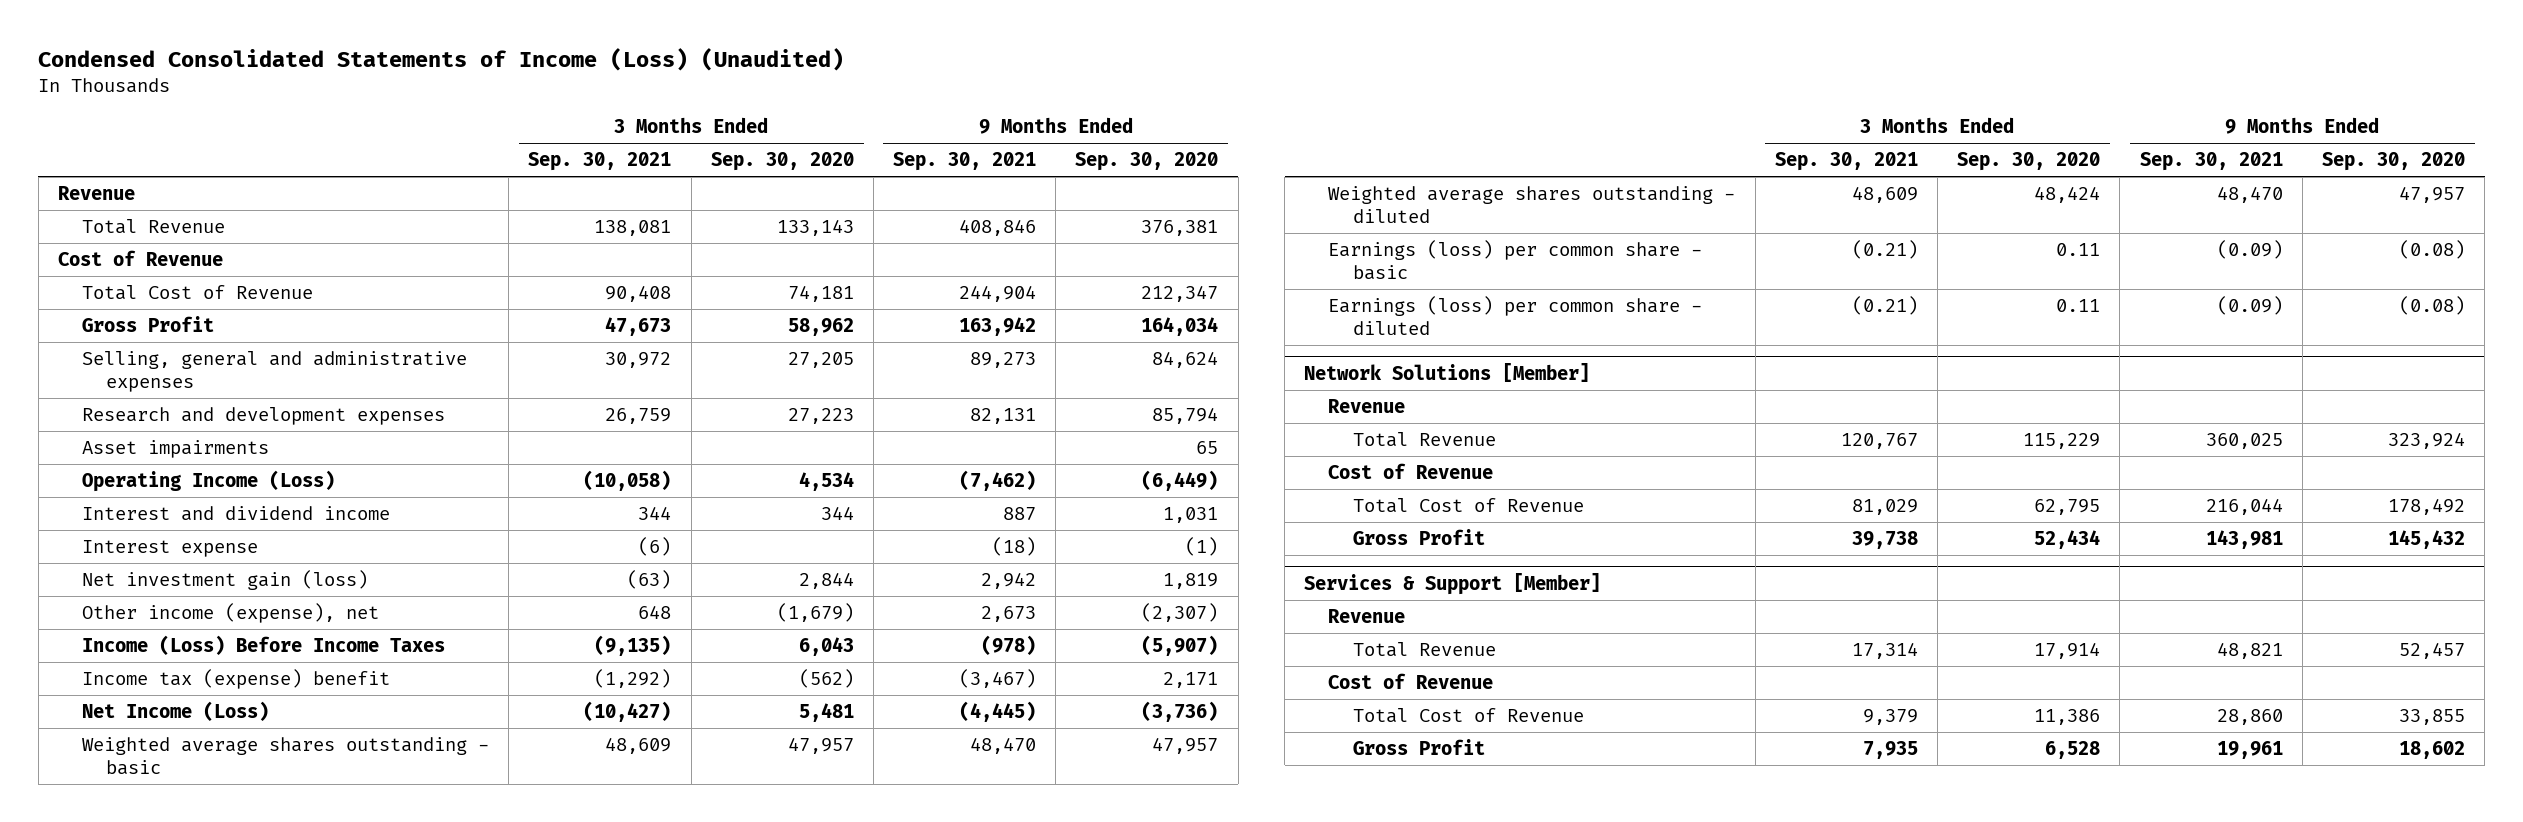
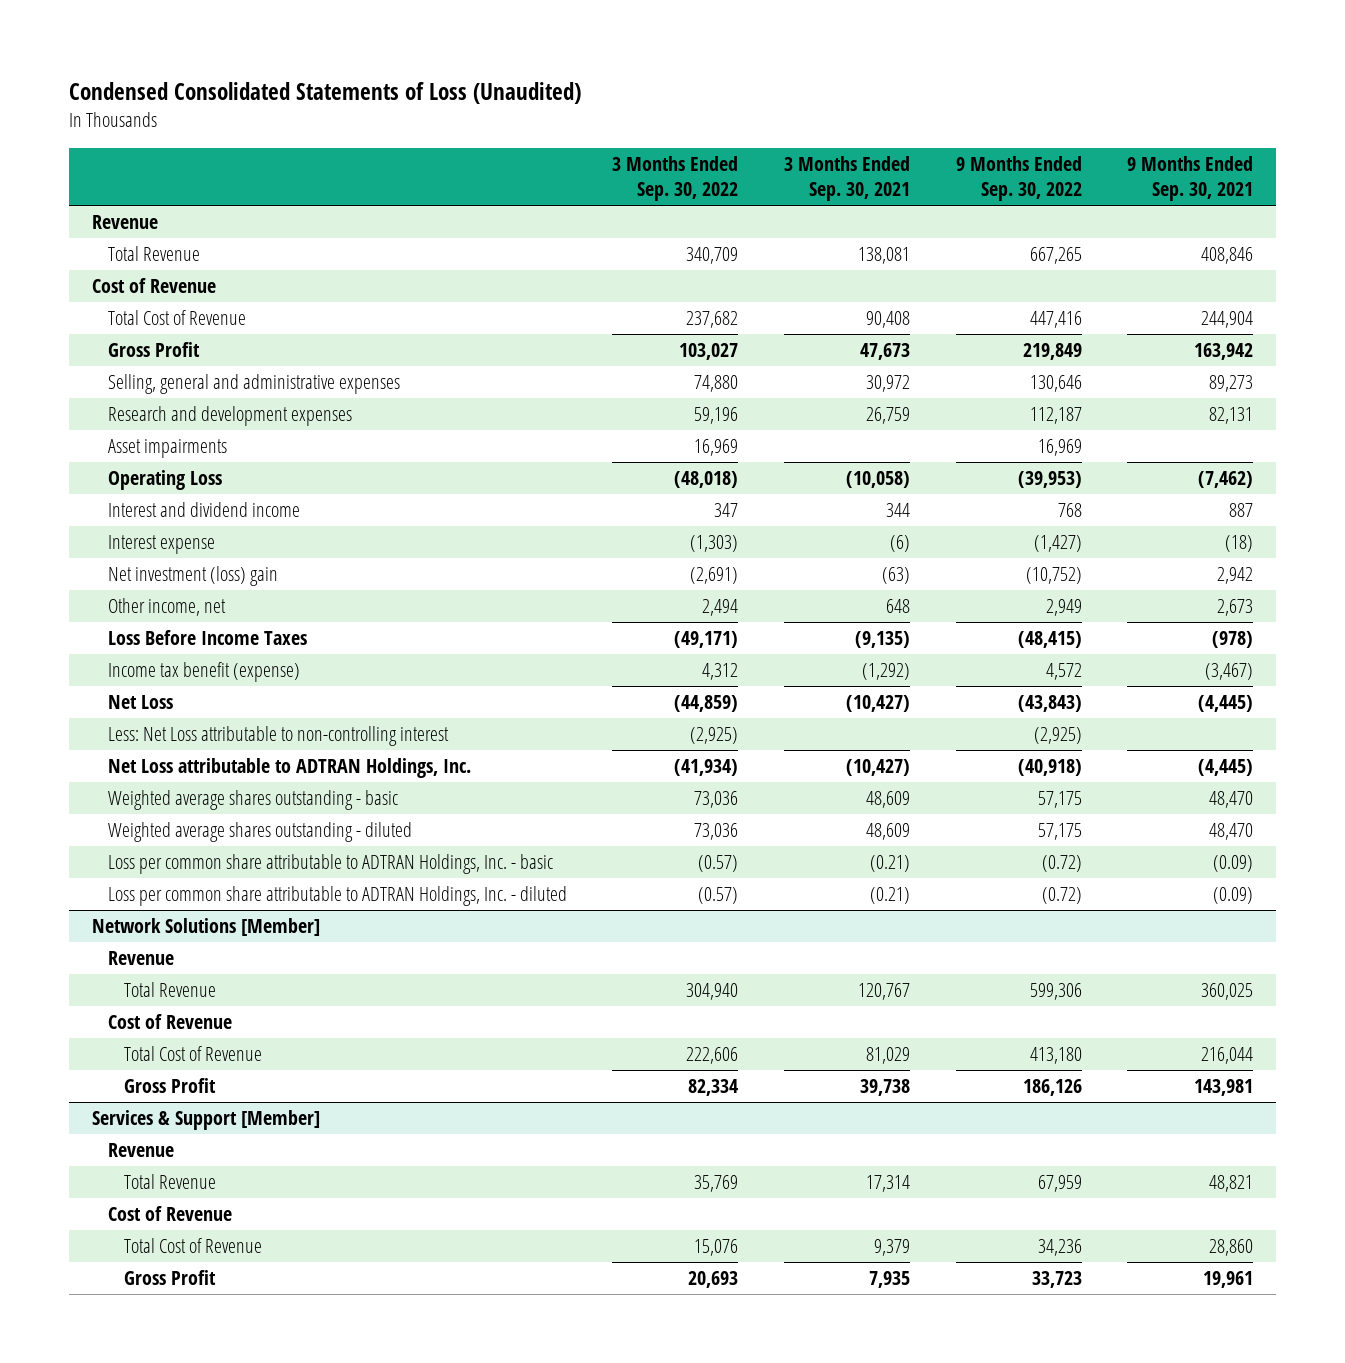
- Condensed Consolidated Statements of Income (Loss) (Unaudited)
+ Condensed Consolidated Statements of Loss (Unaudited)
- | 3 Months Ended Sep. 30, 2021 | 3 Months Ended Sep. 30, 2020 | 9 Months Ended Sep. 30, 2021 | 9 Months Ended Sep. 30, 2020
+ | 3 Months Ended Sep. 30, 2022 | 3 Months Ended Sep. 30, 2021 | 9 Months Ended Sep. 30, 2022 | 9 Months Ended Sep. 30, 2021
- Operating Income (Loss) | (10,058) | 4,534 | (7,462) | (6,449)
+ Operating Loss | (48,018) | (10,058) | (39,953) | (7,462)
- Net investment gain (loss) | (63) | 2,844 | 2,942 | 1,819
- Other income (expense), net | 648 | (1,679) | 2,673 | (2,307)
- Income (Loss) Before Income Taxes | (9,135) | 6,043 | (978) | (5,907)
- Income tax (expense) benefit | (1,292) | (562) | (3,467) | 2,171
- Net Income (Loss) | (10,427) | 5,481 | (4,445) | (3,736)
+ Net investment (loss) gain | (2,691) | (63) | (10,752) | 2,942
+ Other income, net | 2,494 | 648 | 2,949 | 2,673
+ Loss Before Income Taxes | (49,171) | (9,135) | (48,415) | (978)
+ Income tax benefit (expense) | 4,312 | (1,292) | 4,572 | (3,467)
+ Net Loss | (44,859) | (10,427) | (43,843) | (4,445)
+ Less: Net Loss attributable to non-controlling interest | (2,925) | | (2,925) |
+ Net Loss attributable to ADTRAN Holdings, Inc. | (41,934) | (10,427) | (40,918) | (4,445)
- Earnings (loss) per common share - basic | (0.21) | 0.11 | (0.09) | (0.08)
- Earnings (loss) per common share - diluted | (0.21) | 0.11 | (0.09) | (0.08)
+ Loss per common share attributable to ADTRAN Holdings, Inc. - basic | (0.57) | (0.21) | (0.72) | (0.09)
+ Loss per common share attributable to ADTRAN Holdings, Inc. - diluted | (0.57) | (0.21) | (0.72) | (0.09)

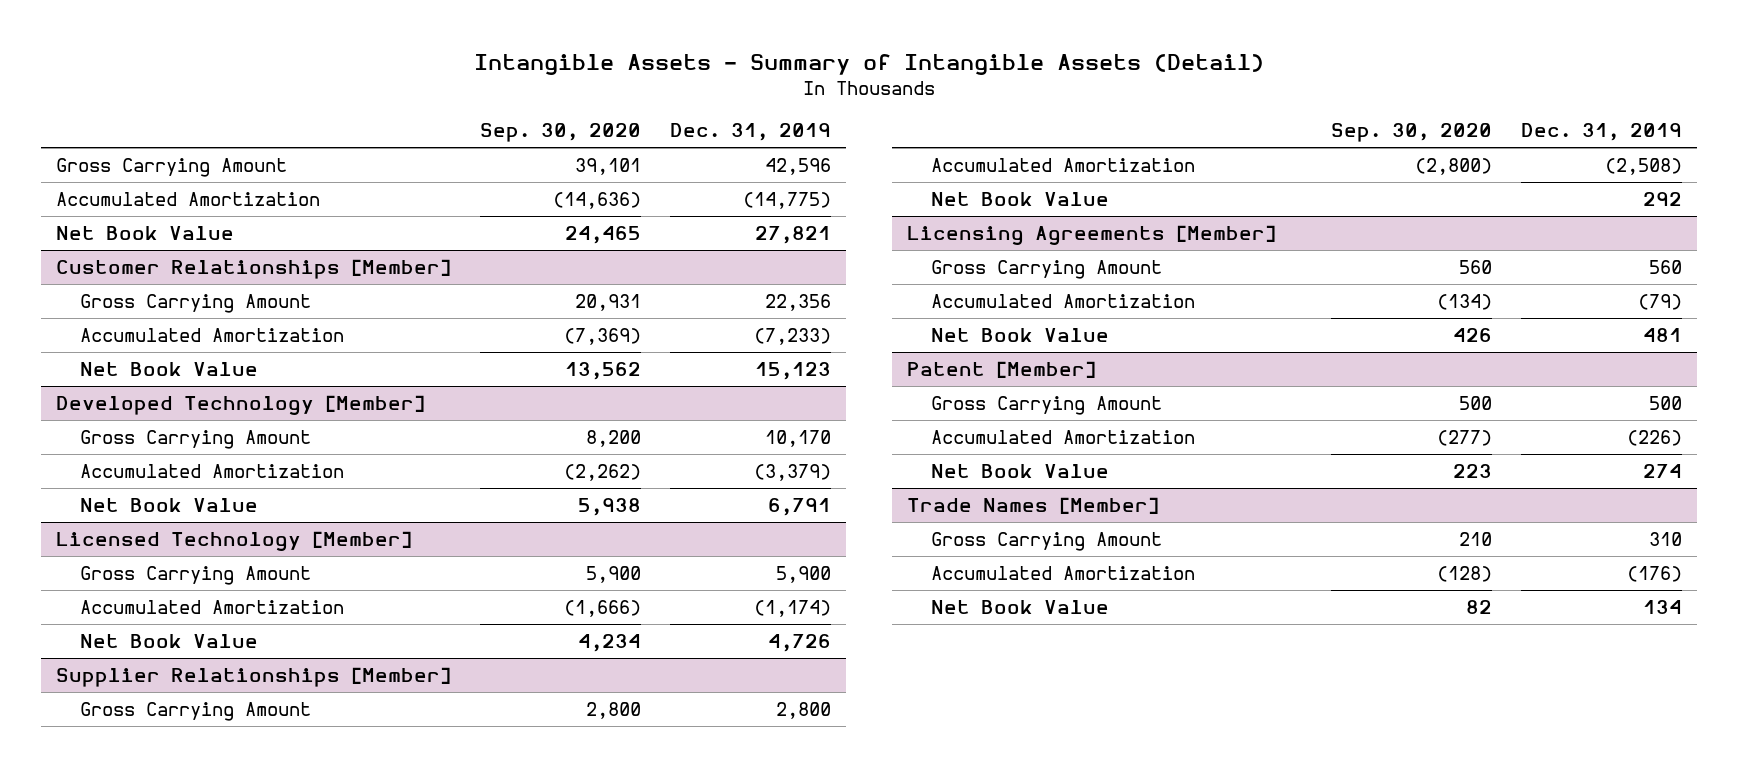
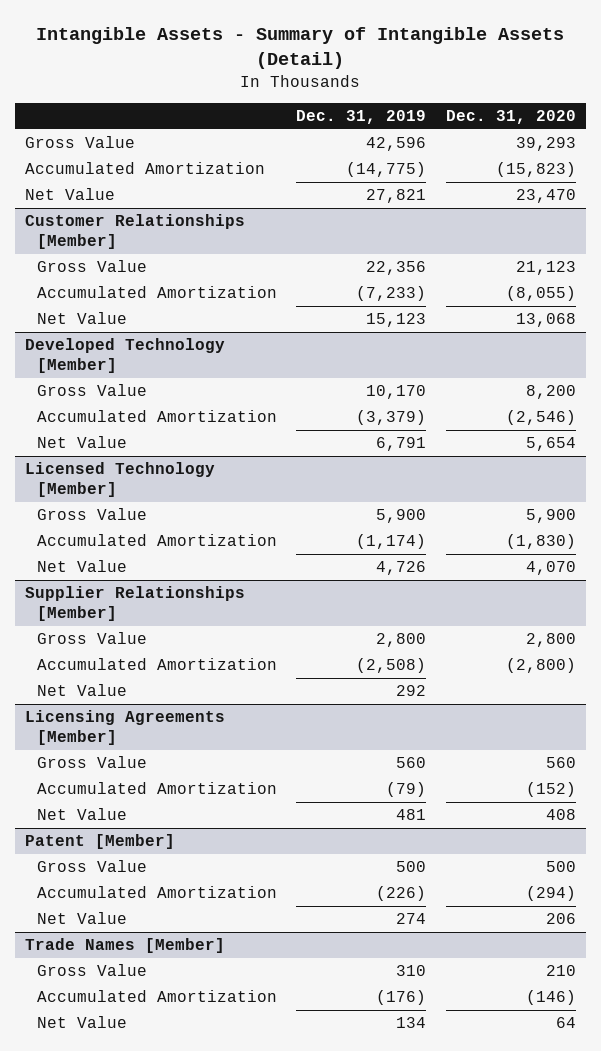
- | Sep. 30, 2020 | Dec. 31, 2019
+ | Dec. 31, 2019 | Dec. 31, 2020
- Gross Carrying Amount | 39,101 | 42,596
+ Gross Value | 42,596 | 39,293
- Net Book Value | 24,465 | 27,821
+ Net Value | 27,821 | 23,470
@ Customer Relationships [Member]
- Gross Carrying Amount | 20,931 | 22,356
+ Gross Value | 22,356 | 21,123
- Net Book Value | 13,562 | 15,123
+ Net Value | 15,123 | 13,068
@ Developed Technology [Member]
- Gross Carrying Amount | 8,200 | 10,170
+ Gross Value | 10,170 | 8,200
- Net Book Value | 5,938 | 6,791
+ Net Value | 6,791 | 5,654
@ Licensed Technology [Member]
- Gross Carrying Amount | 5,900 | 5,900
+ Gross Value | 5,900 | 5,900
- Net Book Value | 4,234 | 4,726
+ Net Value | 4,726 | 4,070
@ Supplier Relationships [Member]
- Gross Carrying Amount | 2,800 | 2,800
+ Gross Value | 2,800 | 2,800
- Net Book Value | | 292
+ Net Value | 292 |
@ Licensing Agreements [Member]
- Gross Carrying Amount | 560 | 560
+ Gross Value | 560 | 560
- Net Book Value | 426 | 481
+ Net Value | 481 | 408
@ Patent [Member]
- Gross Carrying Amount | 500 | 500
+ Gross Value | 500 | 500
- Net Book Value | 223 | 274
+ Net Value | 274 | 206
@ Trade Names [Member]
- Gross Carrying Amount | 210 | 310
+ Gross Value | 310 | 210
- Net Book Value | 82 | 134
+ Net Value | 134 | 64

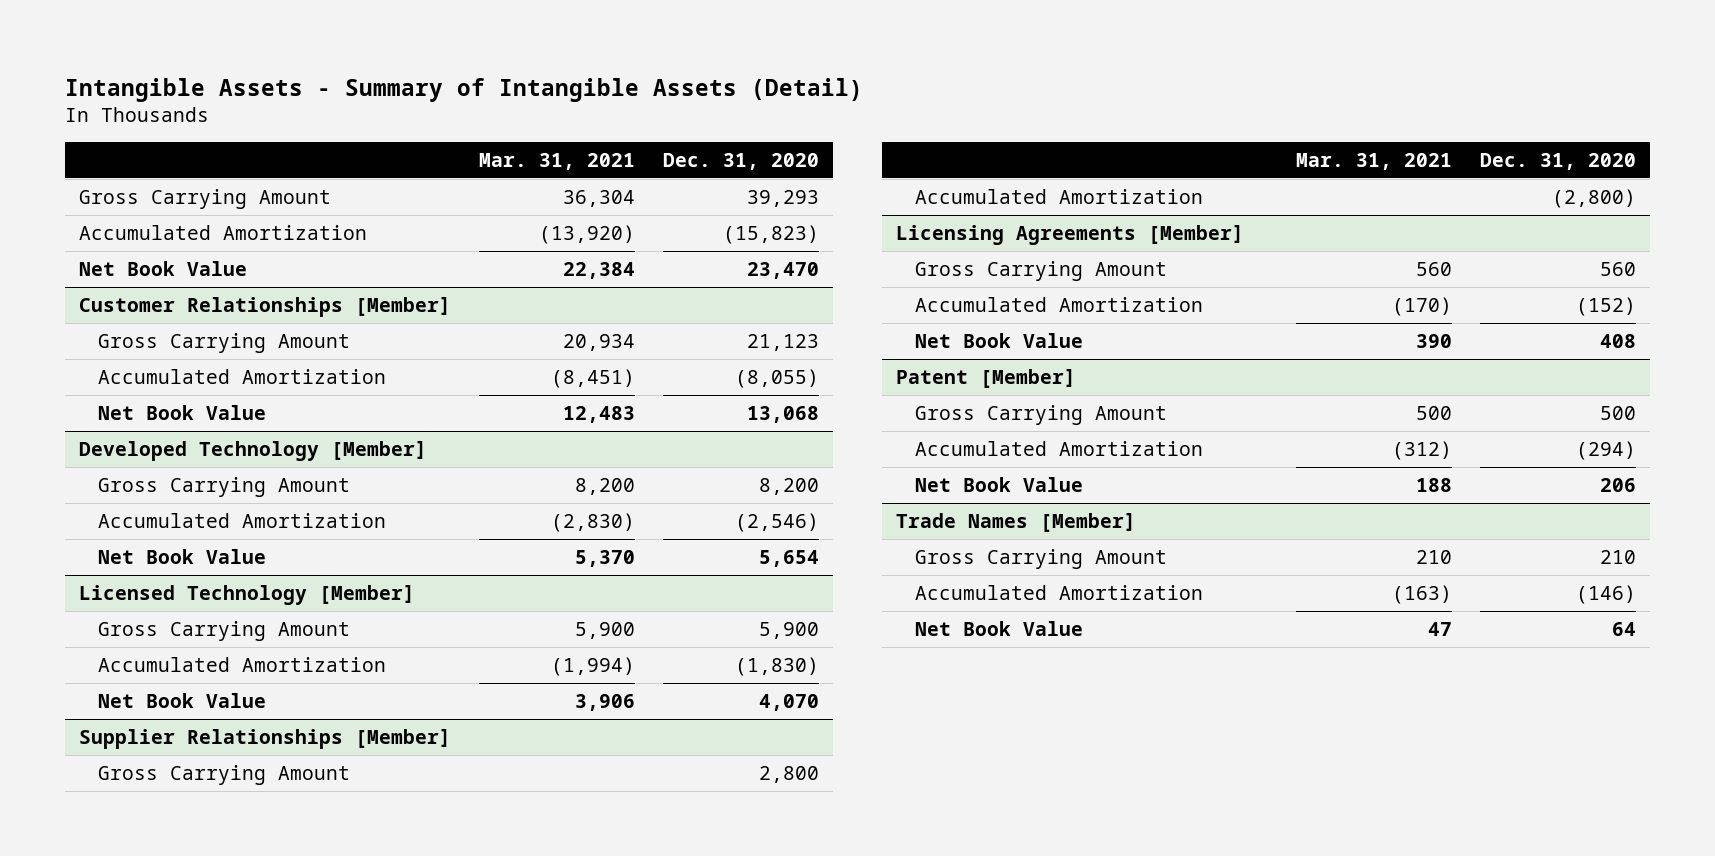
- | Dec. 31, 2019 | Dec. 31, 2020
+ | Mar. 31, 2021 | Dec. 31, 2020
- Gross Value | 42,596 | 39,293
+ Gross Carrying Amount | 36,304 | 39,293
- Net Value | 27,821 | 23,470
+ Net Book Value | 22,384 | 23,470
@ Customer Relationships [Member]
- Gross Value | 22,356 | 21,123
+ Gross Carrying Amount | 20,934 | 21,123
- Net Value | 15,123 | 13,068
+ Net Book Value | 12,483 | 13,068
@ Developed Technology [Member]
- Gross Value | 10,170 | 8,200
+ Gross Carrying Amount | 8,200 | 8,200
- Net Value | 6,791 | 5,654
+ Net Book Value | 5,370 | 5,654
@ Licensed Technology [Member]
- Gross Value | 5,900 | 5,900
+ Gross Carrying Amount | 5,900 | 5,900
- Net Value | 4,726 | 4,070
+ Net Book Value | 3,906 | 4,070
@ Supplier Relationships [Member]
- Gross Value | 2,800 | 2,800
+ Gross Carrying Amount | | 2,800
- Net Value | 292 |
@ Licensing Agreements [Member]
- Gross Value | 560 | 560
+ Gross Carrying Amount | 560 | 560
- Net Value | 481 | 408
+ Net Book Value | 390 | 408
@ Patent [Member]
- Gross Value | 500 | 500
+ Gross Carrying Amount | 500 | 500
- Net Value | 274 | 206
+ Net Book Value | 188 | 206
@ Trade Names [Member]
- Gross Value | 310 | 210
+ Gross Carrying Amount | 210 | 210
- Net Value | 134 | 64
+ Net Book Value | 47 | 64

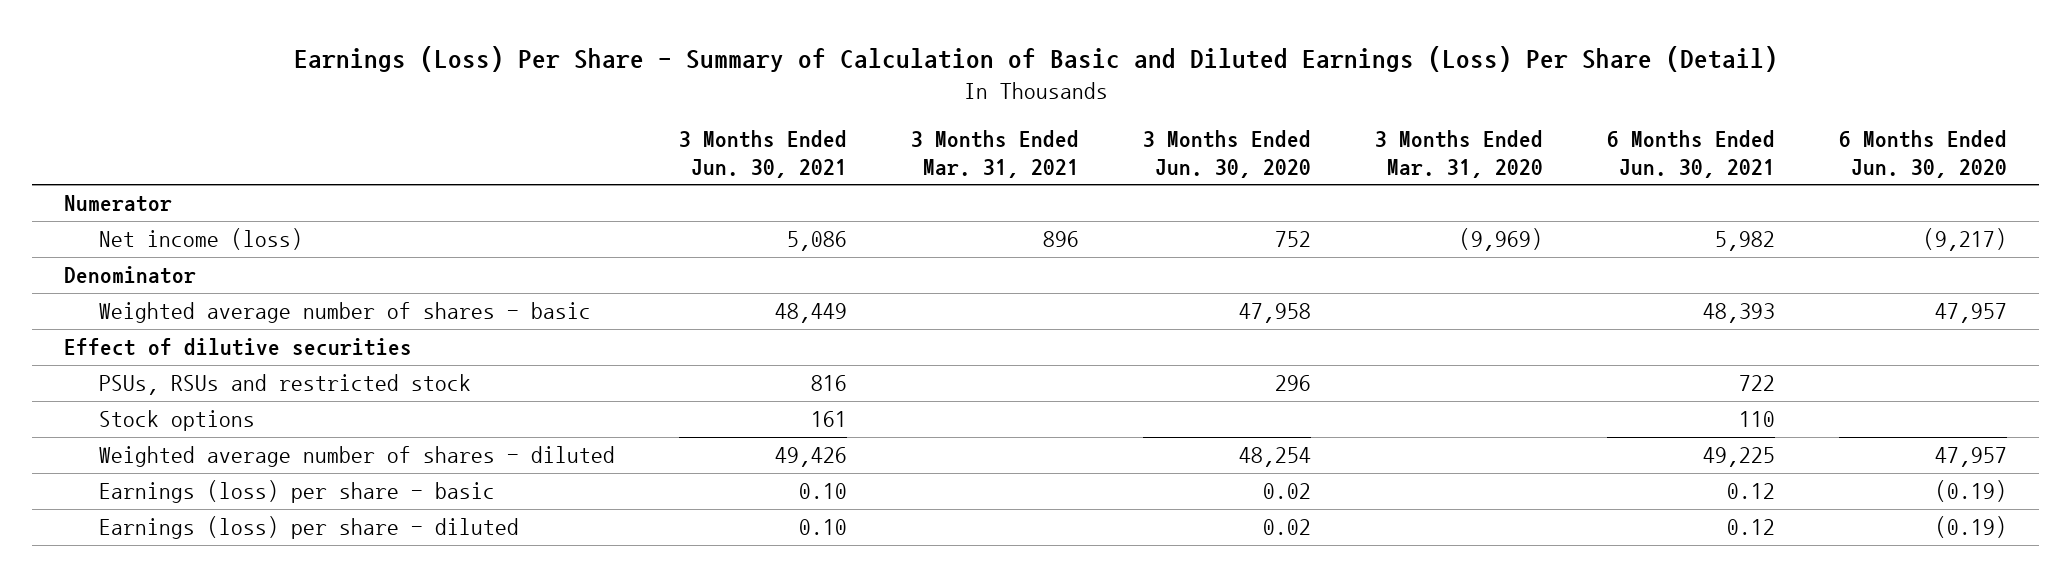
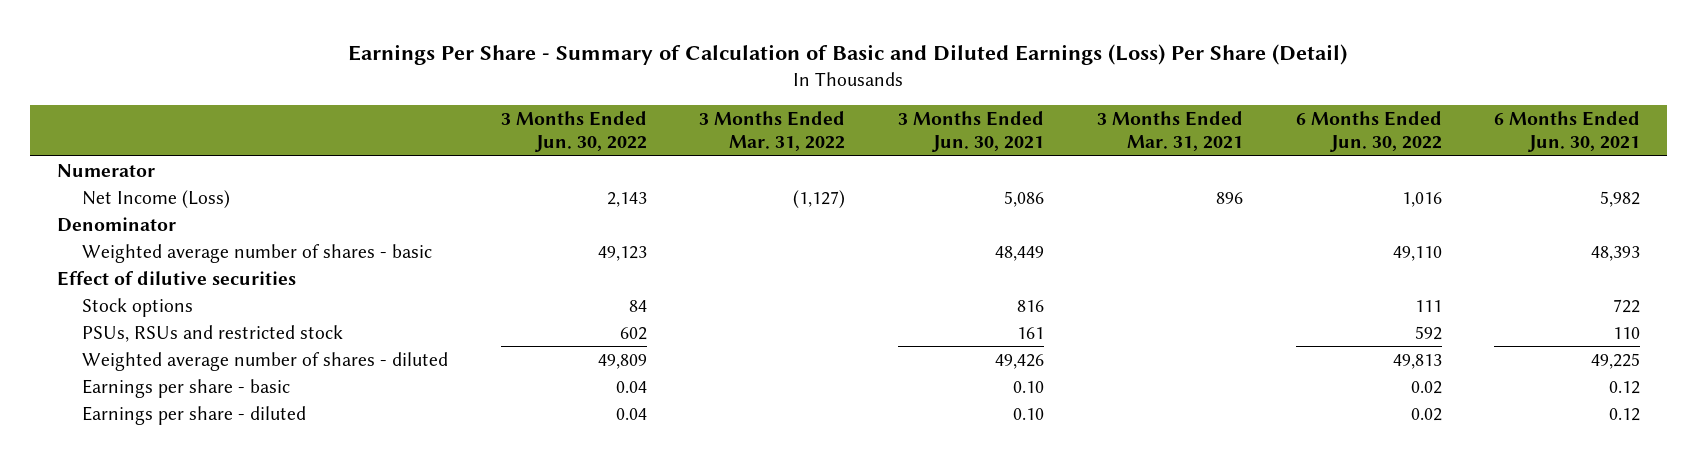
- Earnings (Loss) Per Share - Summary of Calculation of Basic and Diluted Earnings (Loss) Per Share (Detail)
+ Earnings Per Share - Summary of Calculation of Basic and Diluted Earnings (Loss) Per Share (Detail)
- | 3 Months Ended Jun. 30, 2021 | 3 Months Ended Mar. 31, 2021 | 3 Months Ended Jun. 30, 2020 | 3 Months Ended Mar. 31, 2020 | 6 Months Ended Jun. 30, 2021 | 6 Months Ended Jun. 30, 2020
+ | 3 Months Ended Jun. 30, 2022 | 3 Months Ended Mar. 31, 2022 | 3 Months Ended Jun. 30, 2021 | 3 Months Ended Mar. 31, 2021 | 6 Months Ended Jun. 30, 2022 | 6 Months Ended Jun. 30, 2021
- Net income (loss) | 5,086 | 896 | 752 | (9,969) | 5,982 | (9,217)
+ Net Income (Loss) | 2,143 | (1,127) | 5,086 | 896 | 1,016 | 5,982
- PSUs, RSUs and restricted stock | 816 | | 296 | | 722 |
- Stock options | 161 | | | | 110 |
+ Stock options | 84 | | 816 | | 111 | 722
+ PSUs, RSUs and restricted stock | 602 | | 161 | | 592 | 110
- Earnings (loss) per share - basic | 0.10 | | 0.02 | | 0.12 | (0.19)
- Earnings (loss) per share - diluted | 0.10 | | 0.02 | | 0.12 | (0.19)
+ Earnings per share - basic | 0.04 | | 0.10 | | 0.02 | 0.12
+ Earnings per share - diluted | 0.04 | | 0.10 | | 0.02 | 0.12

